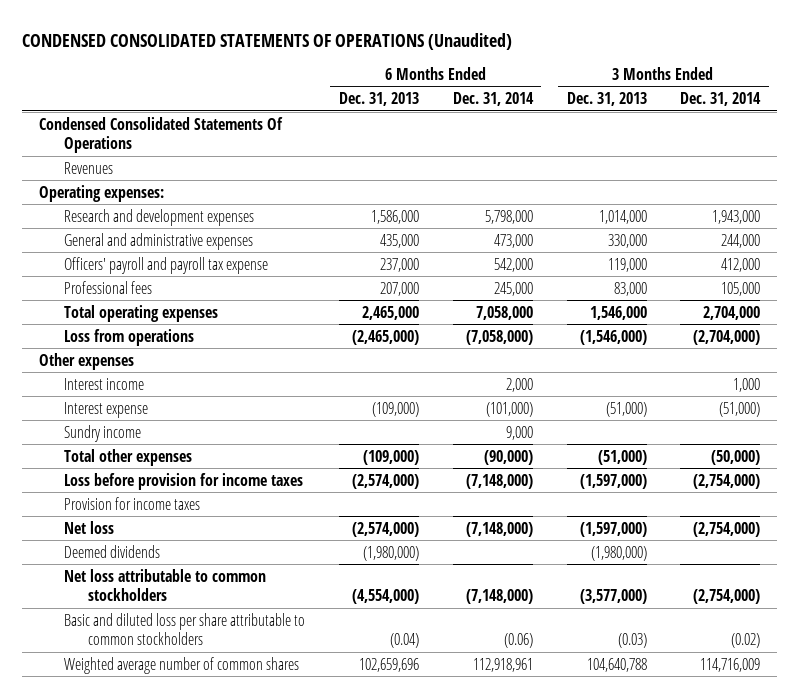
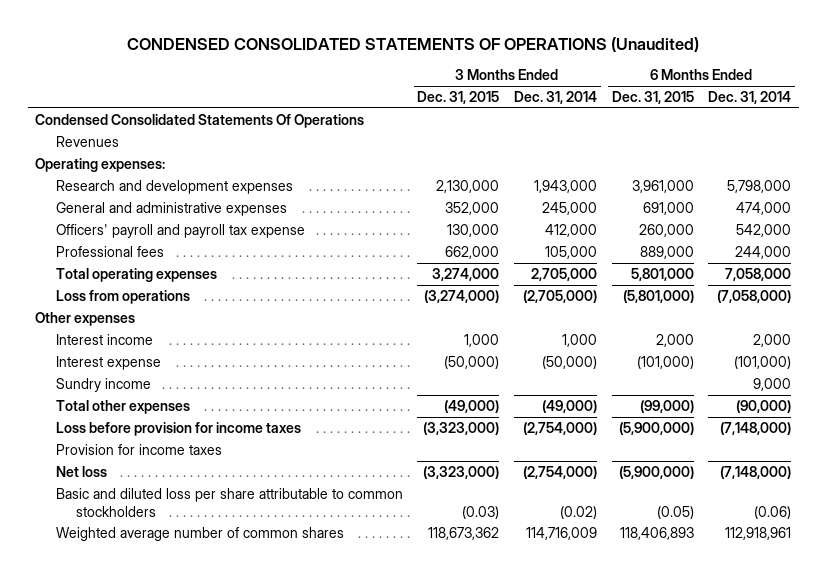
- | 6 Months Ended Dec. 31, 2013 | 6 Months Ended Dec. 31, 2014 | 3 Months Ended Dec. 31, 2013 | 3 Months Ended Dec. 31, 2014
+ | 3 Months Ended Dec. 31, 2015 | 3 Months Ended Dec. 31, 2014 | 6 Months Ended Dec. 31, 2015 | 6 Months Ended Dec. 31, 2014
- General and administrative expenses | 435,000 | 473,000 | 330,000 | 244,000
+ General and administrative expenses | 352,000 | 245,000 | 691,000 | 474,000
- Professional fees | 207,000 | 245,000 | 83,000 | 105,000
- Total operating expenses | 2,465,000 | 7,058,000 | 1,546,000 | 2,704,000
- Loss from operations | (2,465,000) | (7,058,000) | (1,546,000) | (2,704,000)
+ Professional fees | 662,000 | 105,000 | 889,000 | 244,000
+ Total operating expenses | 3,274,000 | 2,705,000 | 5,801,000 | 7,058,000
+ Loss from operations | (3,274,000) | (2,705,000) | (5,801,000) | (7,058,000)
- Interest expense | (109,000) | (101,000) | (51,000) | (51,000)
+ Interest expense | (50,000) | (50,000) | (101,000) | (101,000)
- Total other expenses | (109,000) | (90,000) | (51,000) | (50,000)
+ Total other expenses | (49,000) | (49,000) | (99,000) | (90,000)
- Deemed dividends | (1,980,000) | | (1,980,000) |
- Net loss attributable to common stockholders | (4,554,000) | (7,148,000) | (3,577,000) | (2,754,000)

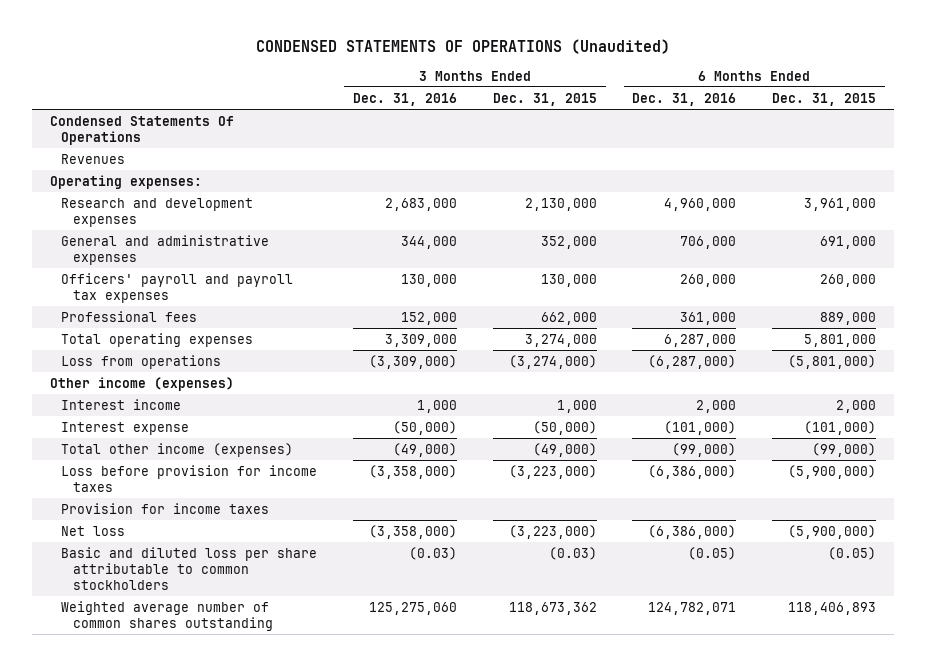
- CONDENSED CONSOLIDATED STATEMENTS OF OPERATIONS (Unaudited)
+ CONDENSED STATEMENTS OF OPERATIONS (Unaudited)
- | 3 Months Ended Dec. 31, 2015 | 3 Months Ended Dec. 31, 2014 | 6 Months Ended Dec. 31, 2015 | 6 Months Ended Dec. 31, 2014
+ | 3 Months Ended Dec. 31, 2016 | 3 Months Ended Dec. 31, 2015 | 6 Months Ended Dec. 31, 2016 | 6 Months Ended Dec. 31, 2015
- Condensed Consolidated Statements Of Operations
+ Condensed Statements Of Operations
- Officers' payroll and payroll tax expense | 130,000 | 412,000 | 260,000 | 542,000
+ Officers' payroll and payroll tax expenses | 130,000 | 130,000 | 260,000 | 260,000
- Other expenses
+ Other income (expenses)
- Sundry income | | | | 9,000
- Total other expenses | (49,000) | (49,000) | (99,000) | (90,000)
- Loss before provision for income taxes | (3,323,000) | (2,754,000) | (5,900,000) | (7,148,000)
+ Total other income (expenses) | (49,000) | (49,000) | (99,000) | (99,000)
+ Loss before provision for income taxes | (3,358,000) | (3,223,000) | (6,386,000) | (5,900,000)
- Net loss | (3,323,000) | (2,754,000) | (5,900,000) | (7,148,000)
+ Net loss | (3,358,000) | (3,223,000) | (6,386,000) | (5,900,000)
- Weighted average number of common shares | 118,673,362 | 114,716,009 | 118,406,893 | 112,918,961
+ Weighted average number of common shares outstanding | 125,275,060 | 118,673,362 | 124,782,071 | 118,406,893

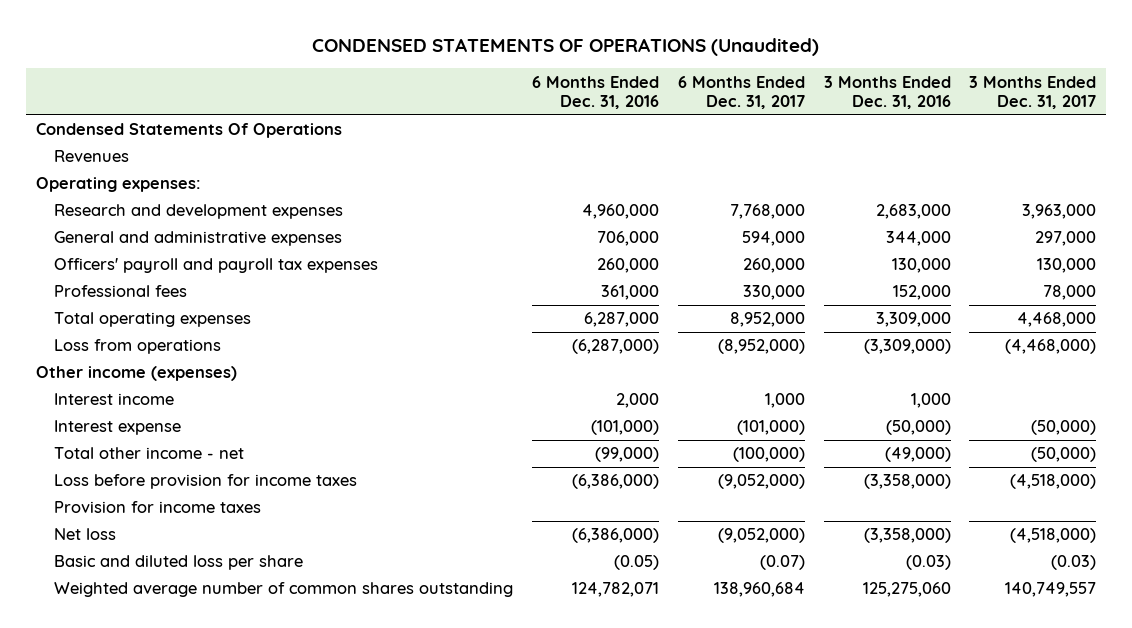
- | 3 Months Ended Dec. 31, 2016 | 3 Months Ended Dec. 31, 2015 | 6 Months Ended Dec. 31, 2016 | 6 Months Ended Dec. 31, 2015
+ | 6 Months Ended Dec. 31, 2016 | 6 Months Ended Dec. 31, 2017 | 3 Months Ended Dec. 31, 2016 | 3 Months Ended Dec. 31, 2017
- Total other income (expenses) | (49,000) | (49,000) | (99,000) | (99,000)
+ Total other income - net | (99,000) | (100,000) | (49,000) | (50,000)
- Basic and diluted loss per share attributable to common stockholders | (0.03) | (0.03) | (0.05) | (0.05)
+ Basic and diluted loss per share | (0.05) | (0.07) | (0.03) | (0.03)

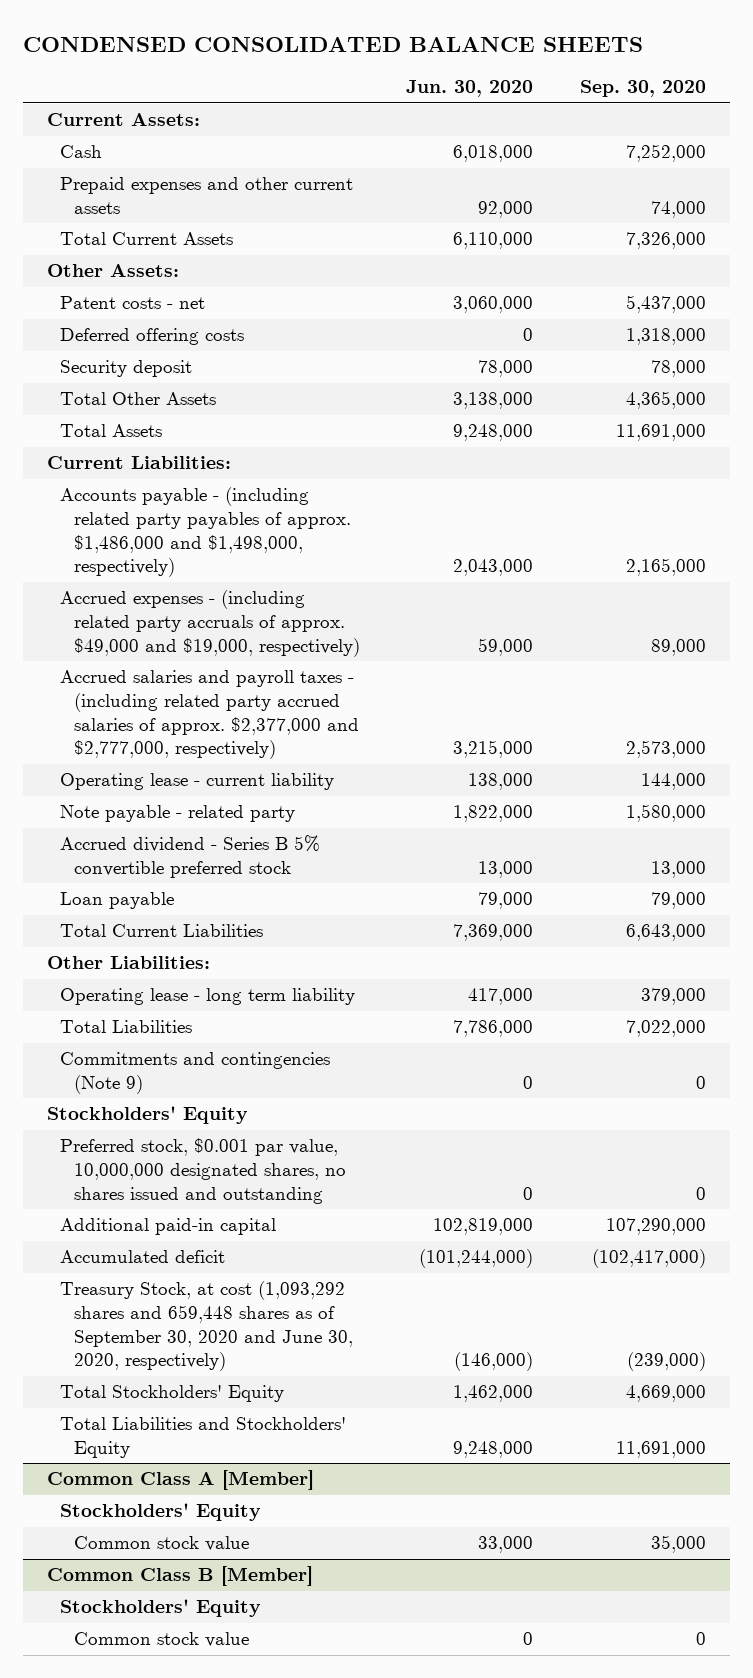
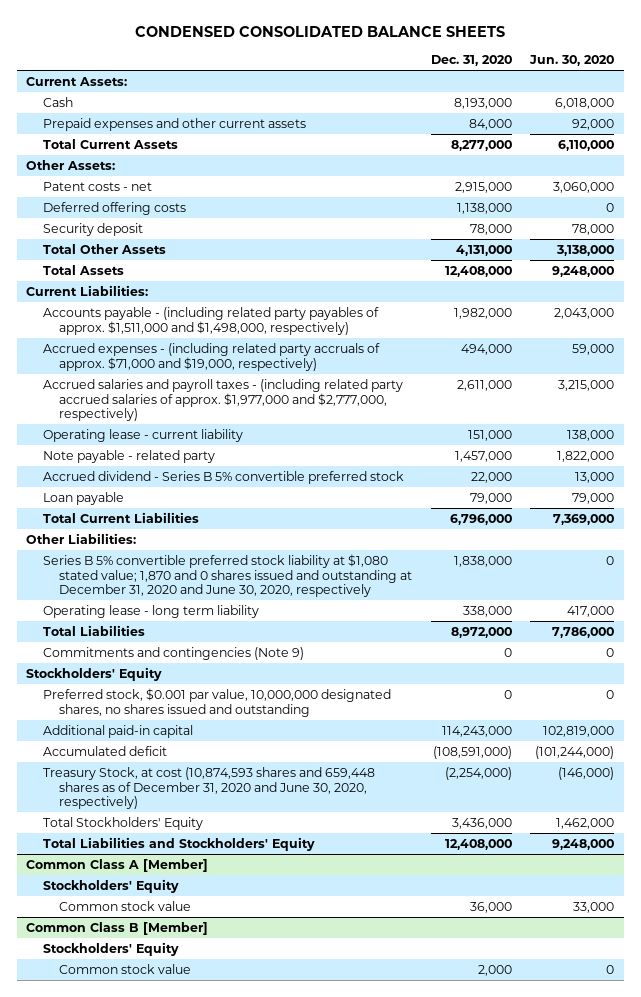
- | Jun. 30, 2020 | Sep. 30, 2020
+ | Dec. 31, 2020 | Jun. 30, 2020
- Accounts payable - (including related party payables of approx. $1,486,000 and $1,498,000, respectively) | 2,043,000 | 2,165,000
- Accrued expenses - (including related party accruals of approx. $49,000 and $19,000, respectively) | 59,000 | 89,000
- Accrued salaries and payroll taxes - (including related party accrued salaries of approx. $2,377,000 and $2,777,000, respectively) | 3,215,000 | 2,573,000
+ Accounts payable - (including related party payables of approx. $1,511,000 and $1,498,000, respectively) | 1,982,000 | 2,043,000
+ Accrued expenses - (including related party accruals of approx. $71,000 and $19,000, respectively) | 494,000 | 59,000
+ Accrued salaries and payroll taxes - (including related party accrued salaries of approx. $1,977,000 and $2,777,000, respectively) | 2,611,000 | 3,215,000
+ Series B 5% convertible preferred stock liability at $1,080 stated value; 1,870 and 0 shares issued and outstanding at December 31, 2020 and June 30, 2020, respectively | 1,838,000 | 0
- Treasury Stock, at cost (1,093,292 shares and 659,448 shares as of September 30, 2020 and June 30, 2020, respectively) | (146,000) | (239,000)
+ Treasury Stock, at cost (10,874,593 shares and 659,448 shares as of December 31, 2020 and June 30, 2020, respectively) | (2,254,000) | (146,000)

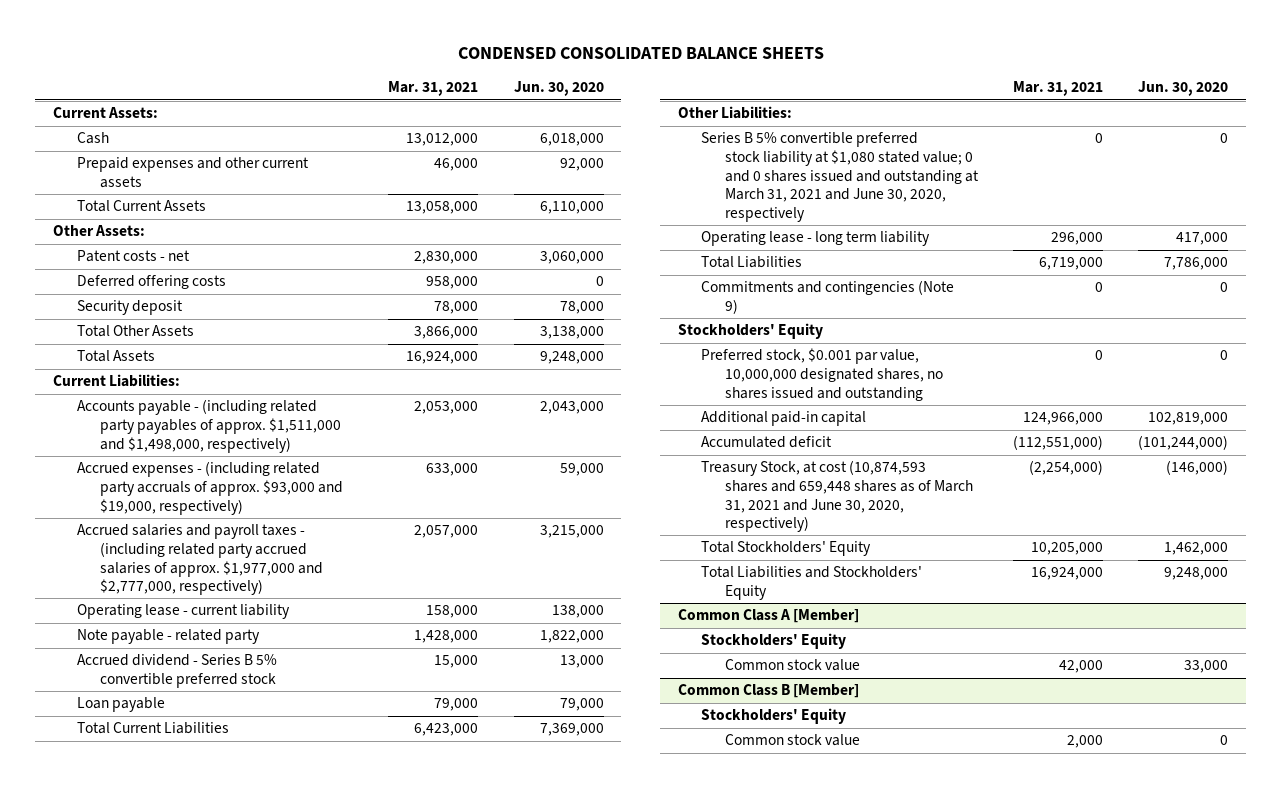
- | Dec. 31, 2020 | Jun. 30, 2020
+ | Mar. 31, 2021 | Jun. 30, 2020
- Accrued expenses - (including related party accruals of approx. $71,000 and $19,000, respectively) | 494,000 | 59,000
+ Accrued expenses - (including related party accruals of approx. $93,000 and $19,000, respectively) | 633,000 | 59,000
- Series B 5% convertible preferred stock liability at $1,080 stated value; 1,870 and 0 shares issued and outstanding at December 31, 2020 and June 30, 2020, respectively | 1,838,000 | 0
+ Series B 5% convertible preferred stock liability at $1,080 stated value; 0 and 0 shares issued and outstanding at March 31, 2021 and June 30, 2020, respectively | 0 | 0
- Treasury Stock, at cost (10,874,593 shares and 659,448 shares as of December 31, 2020 and June 30, 2020, respectively) | (2,254,000) | (146,000)
+ Treasury Stock, at cost (10,874,593 shares and 659,448 shares as of March 31, 2021 and June 30, 2020, respectively) | (2,254,000) | (146,000)

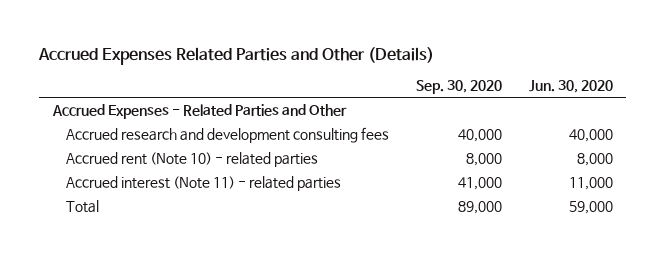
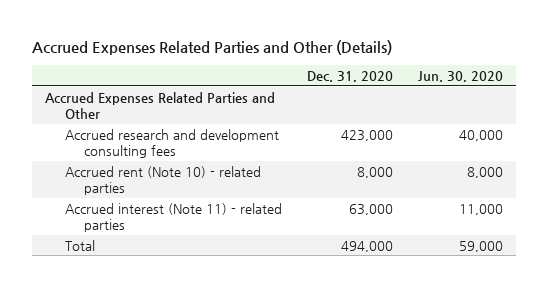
- | Sep. 30, 2020 | Jun. 30, 2020
+ | Dec. 31, 2020 | Jun. 30, 2020
- Accrued Expenses - Related Parties and Other
+ Accrued Expenses Related Parties and Other

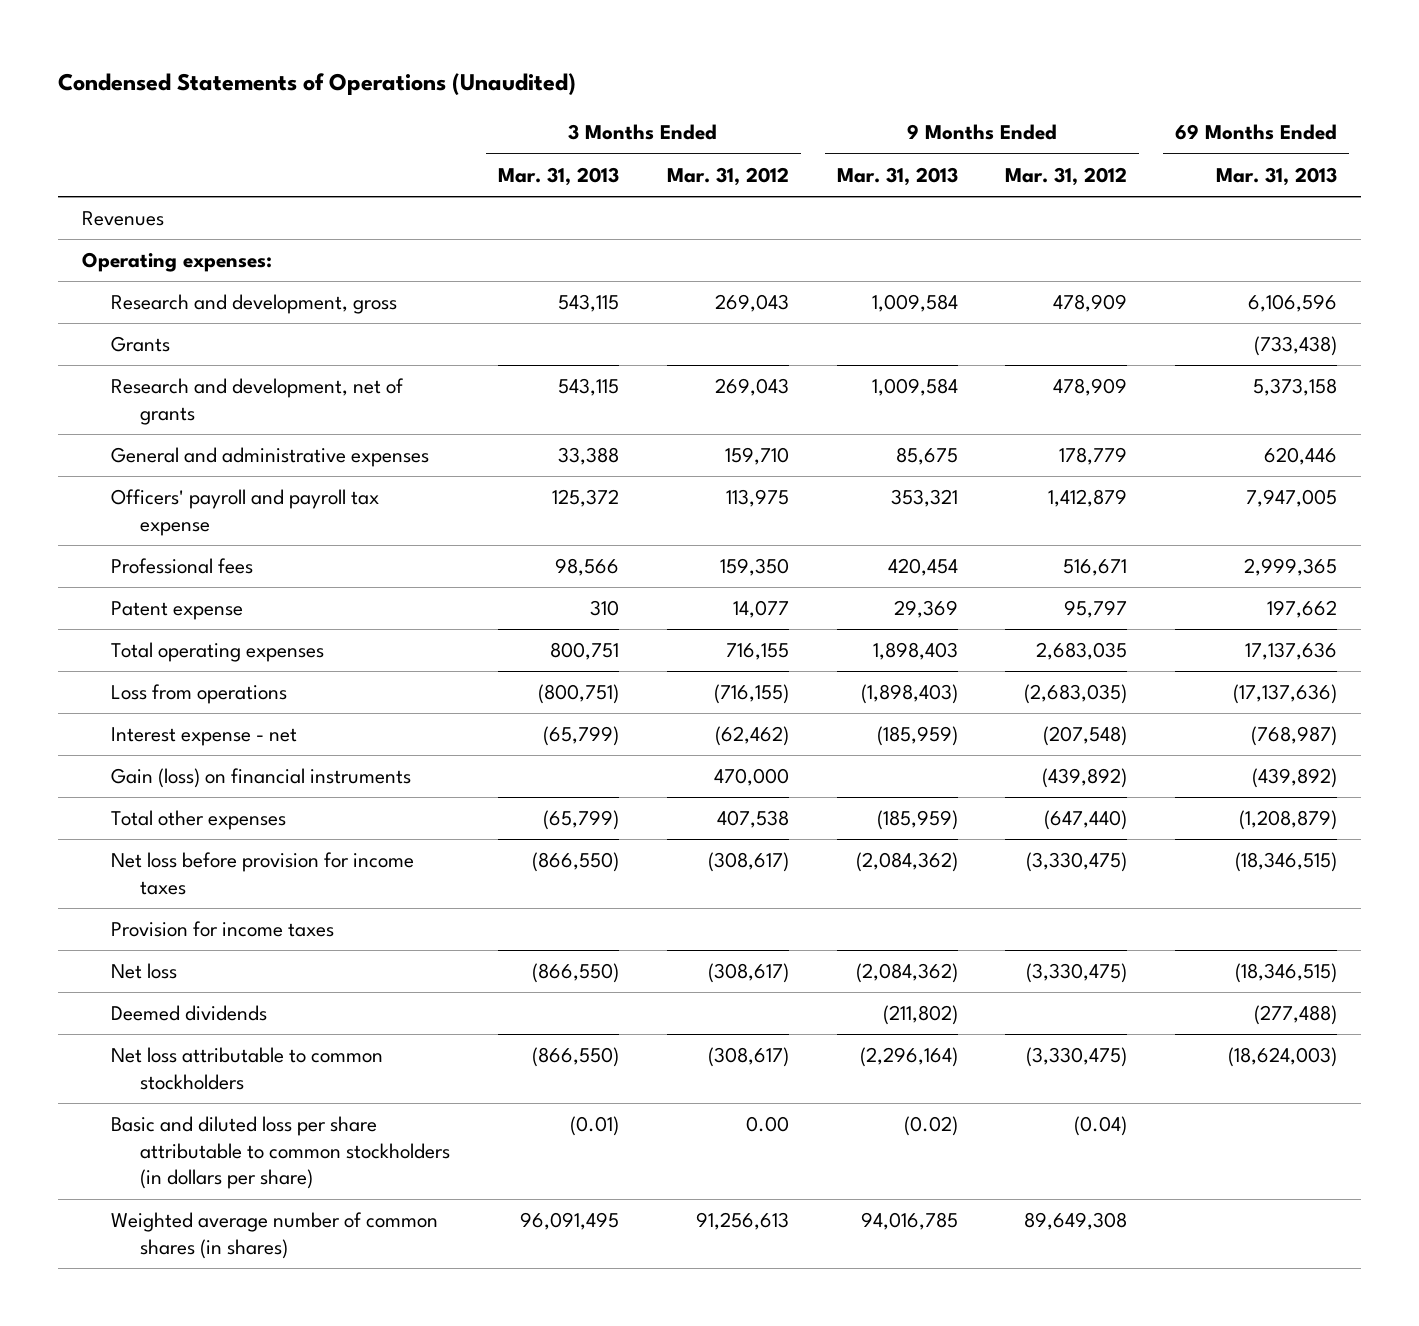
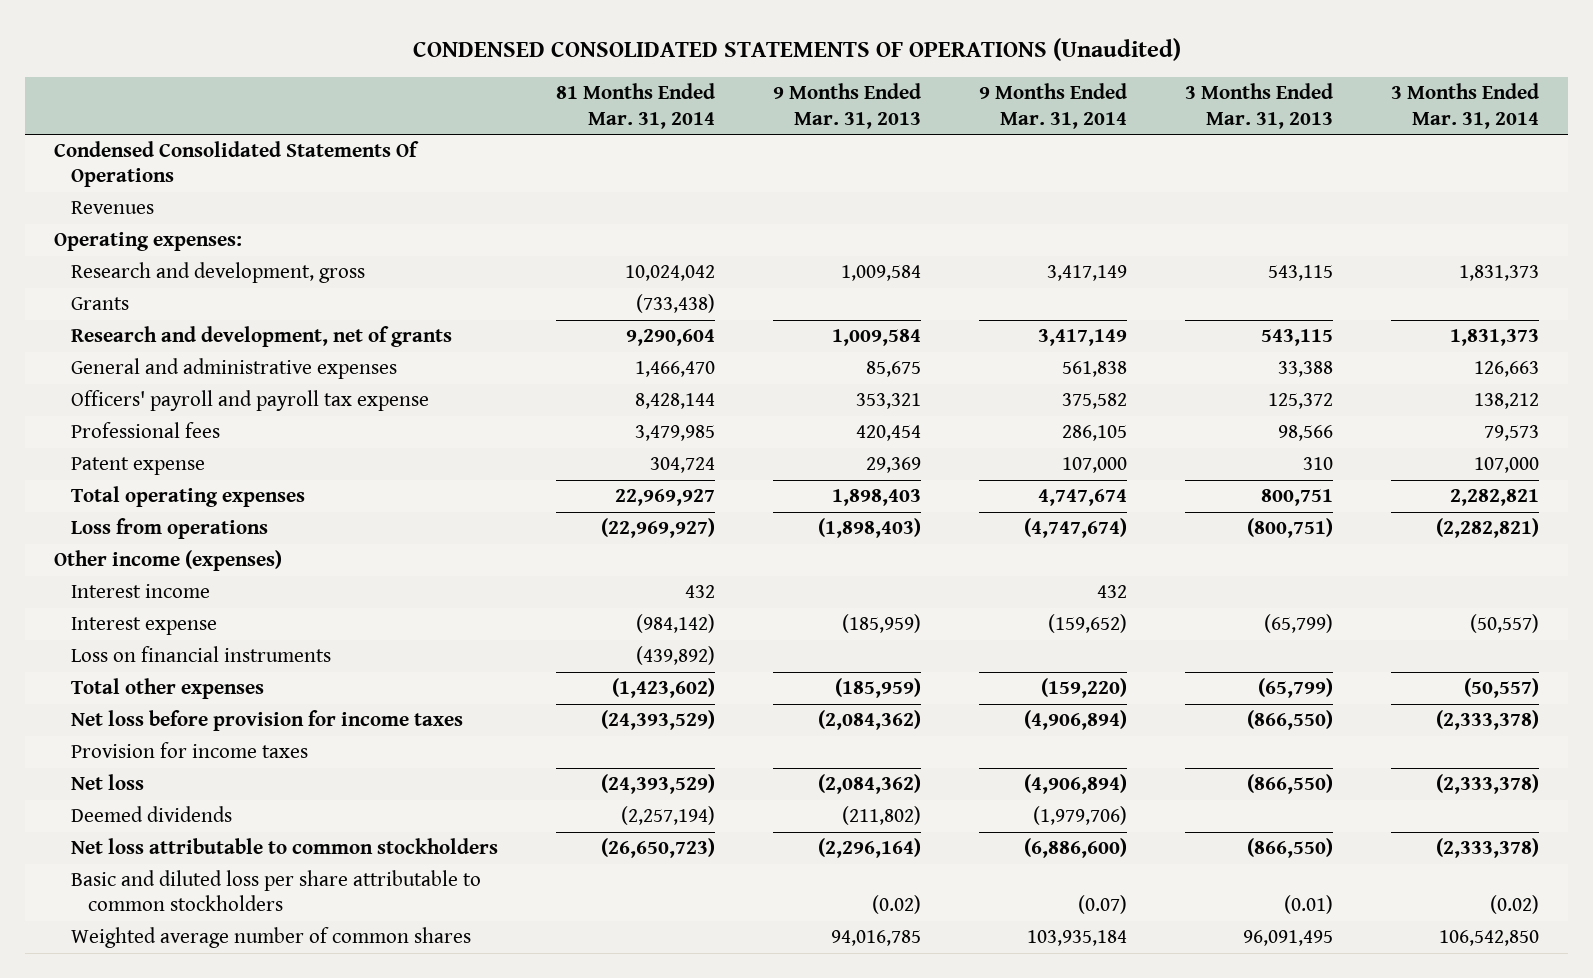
- Condensed Statements of Operations (Unaudited)
+ CONDENSED CONSOLIDATED STATEMENTS OF OPERATIONS (Unaudited)
- | 3 Months Ended Mar. 31, 2013 | 3 Months Ended Mar. 31, 2012 | 9 Months Ended Mar. 31, 2013 | 9 Months Ended Mar. 31, 2012 | 69 Months Ended Mar. 31, 2013
+ | 81 Months Ended Mar. 31, 2014 | 9 Months Ended Mar. 31, 2013 | 9 Months Ended Mar. 31, 2014 | 3 Months Ended Mar. 31, 2013 | 3 Months Ended Mar. 31, 2014
+ Condensed Consolidated Statements Of Operations
- Interest expense - net | (65,799) | (62,462) | (185,959) | (207,548) | (768,987)
- Gain (loss) on financial instruments | | 470,000 | | (439,892) | (439,892)
+ Other income (expenses)
+ Interest income | 432 | | 432 | |
+ Interest expense | (984,142) | (185,959) | (159,652) | (65,799) | (50,557)
+ Loss on financial instruments | (439,892) | | | |
- Basic and diluted loss per share attributable to common stockholders (in dollars per share) | (0.01) | 0.00 | (0.02) | (0.04) |
- Weighted average number of common shares (in shares) | 96,091,495 | 91,256,613 | 94,016,785 | 89,649,308 |
+ Basic and diluted loss per share attributable to common stockholders | | (0.02) | (0.07) | (0.01) | (0.02)
+ Weighted average number of common shares | | 94,016,785 | 103,935,184 | 96,091,495 | 106,542,850

